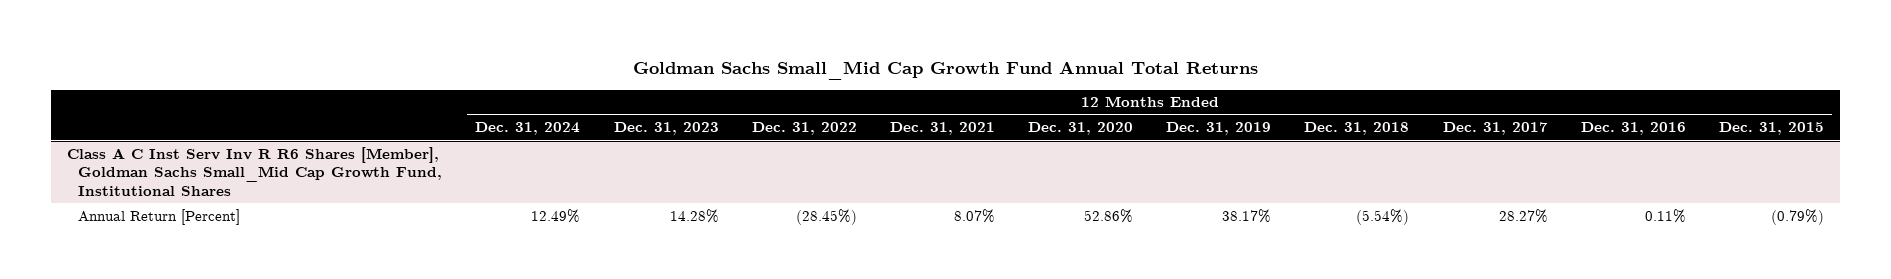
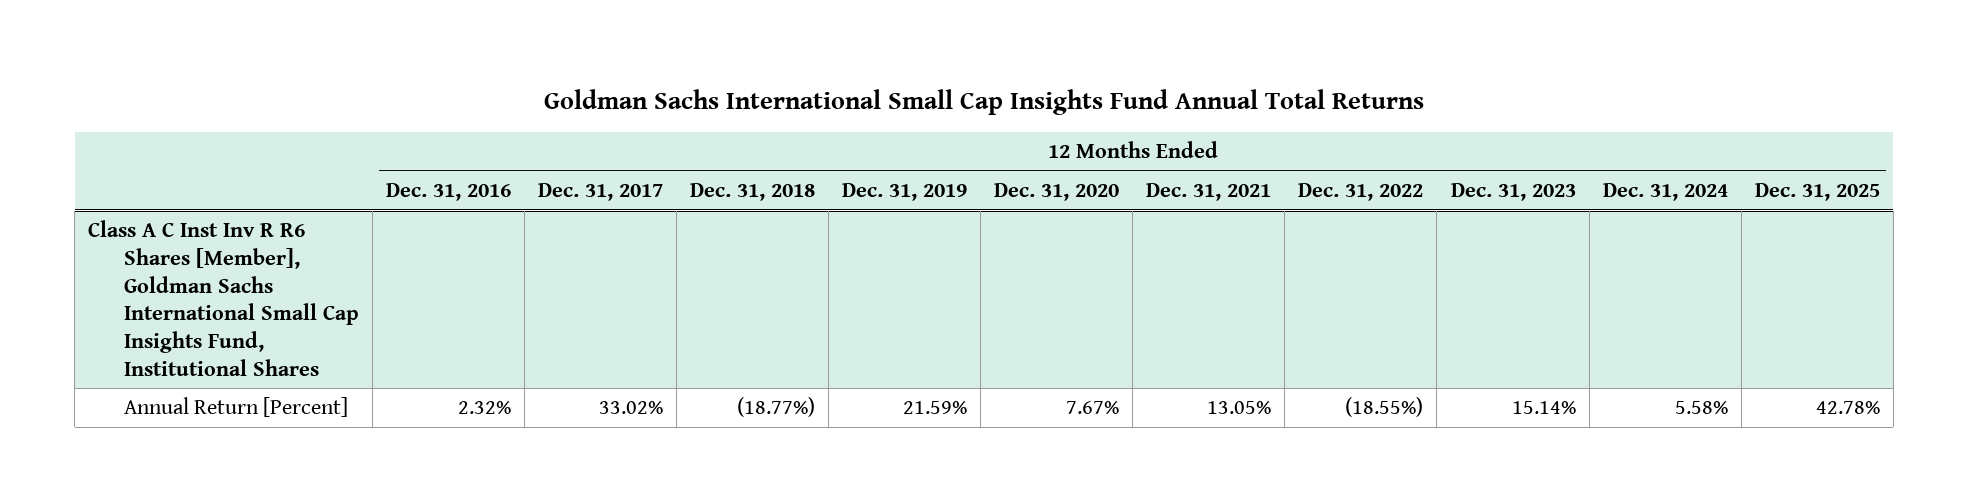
- Goldman Sachs Small_Mid Cap Growth Fund Annual Total Returns
+ Goldman Sachs International Small Cap Insights Fund Annual Total Returns
- | 12 Months Ended Dec. 31, 2024 | 12 Months Ended Dec. 31, 2023 | 12 Months Ended Dec. 31, 2022 | 12 Months Ended Dec. 31, 2021 | 12 Months Ended Dec. 31, 2020 | 12 Months Ended Dec. 31, 2019 | 12 Months Ended Dec. 31, 2018 | 12 Months Ended Dec. 31, 2017 | 12 Months Ended Dec. 31, 2016 | 12 Months Ended Dec. 31, 2015
+ | 12 Months Ended Dec. 31, 2016 | 12 Months Ended Dec. 31, 2017 | 12 Months Ended Dec. 31, 2018 | 12 Months Ended Dec. 31, 2019 | 12 Months Ended Dec. 31, 2020 | 12 Months Ended Dec. 31, 2021 | 12 Months Ended Dec. 31, 2022 | 12 Months Ended Dec. 31, 2023 | 12 Months Ended Dec. 31, 2024 | 12 Months Ended Dec. 31, 2025
- Class A C Inst Serv Inv R R6 Shares [Member], Goldman Sachs Small_Mid Cap Growth Fund, Institutional Shares
- Annual Return [Percent] | 12.49% | 14.28% | (28.45%) | 8.07% | 52.86% | 38.17% | (5.54%) | 28.27% | 0.11% | (0.79%)
+ Class A C Inst Inv R R6 Shares [Member], Goldman Sachs International Small Cap Insights Fund, Institutional Shares
+ Annual Return [Percent] | 2.32% | 33.02% | (18.77%) | 21.59% | 7.67% | 13.05% | (18.55%) | 15.14% | 5.58% | 42.78%

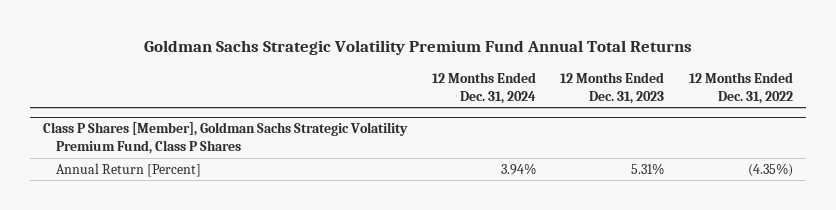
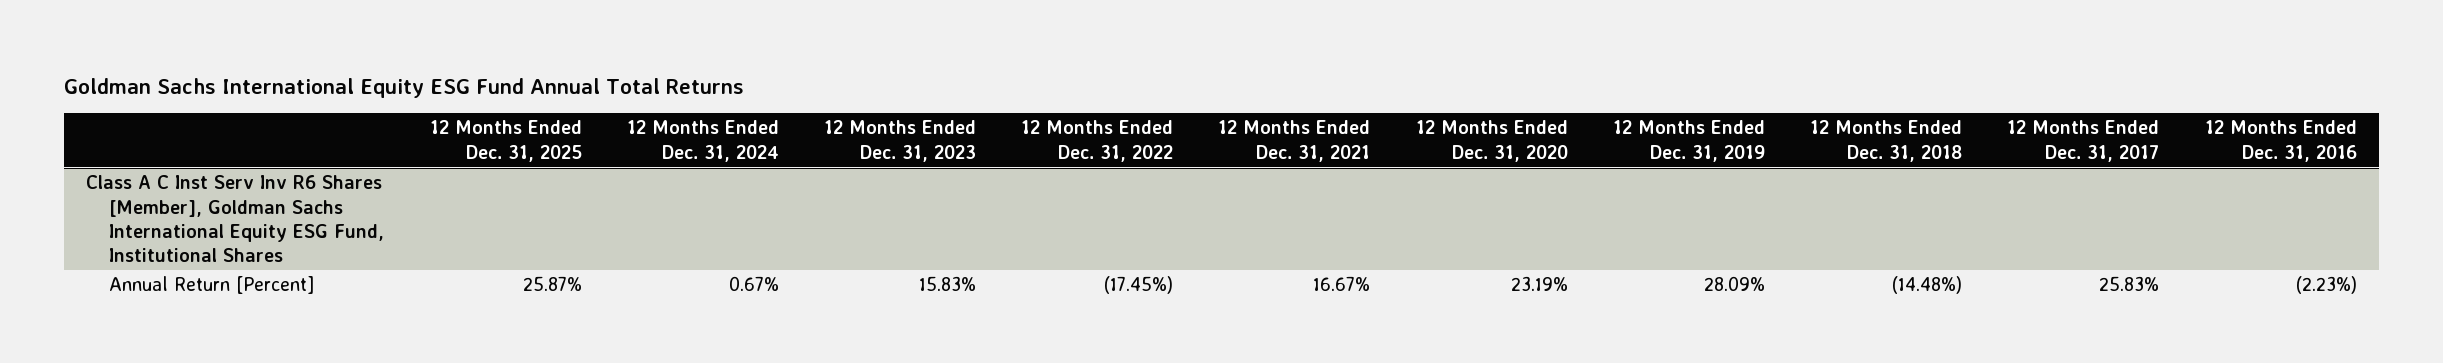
- Goldman Sachs Strategic Volatility Premium Fund Annual Total Returns
+ Goldman Sachs International Equity ESG Fund Annual Total Returns
- | 12 Months Ended Dec. 31, 2024 | 12 Months Ended Dec. 31, 2023 | 12 Months Ended Dec. 31, 2022
+ | 12 Months Ended Dec. 31, 2025 | 12 Months Ended Dec. 31, 2024 | 12 Months Ended Dec. 31, 2023 | 12 Months Ended Dec. 31, 2022 | 12 Months Ended Dec. 31, 2021 | 12 Months Ended Dec. 31, 2020 | 12 Months Ended Dec. 31, 2019 | 12 Months Ended Dec. 31, 2018 | 12 Months Ended Dec. 31, 2017 | 12 Months Ended Dec. 31, 2016
- Class P Shares [Member], Goldman Sachs Strategic Volatility Premium Fund, Class P Shares
- Annual Return [Percent] | 3.94% | 5.31% | (4.35%)
+ Class A C Inst Serv Inv R6 Shares [Member], Goldman Sachs International Equity ESG Fund, Institutional Shares
+ Annual Return [Percent] | 25.87% | 0.67% | 15.83% | (17.45%) | 16.67% | 23.19% | 28.09% | (14.48%) | 25.83% | (2.23%)

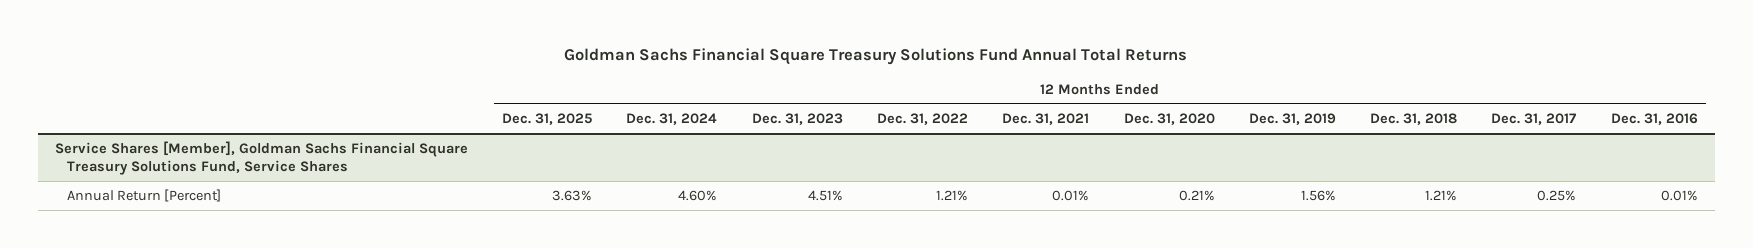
- Goldman Sachs International Equity ESG Fund Annual Total Returns
+ Goldman Sachs Financial Square Treasury Solutions Fund Annual Total Returns
- Class A C Inst Serv Inv R6 Shares [Member], Goldman Sachs International Equity ESG Fund, Institutional Shares
- Annual Return [Percent] | 25.87% | 0.67% | 15.83% | (17.45%) | 16.67% | 23.19% | 28.09% | (14.48%) | 25.83% | (2.23%)
+ Service Shares [Member], Goldman Sachs Financial Square Treasury Solutions Fund, Service Shares
+ Annual Return [Percent] | 3.63% | 4.60% | 4.51% | 1.21% | 0.01% | 0.21% | 1.56% | 1.21% | 0.25% | 0.01%

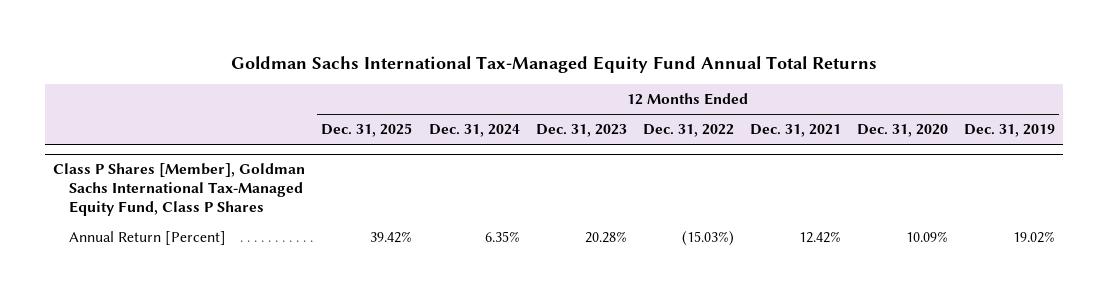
- Goldman Sachs Financial Square Treasury Solutions Fund Annual Total Returns
+ Goldman Sachs International Tax-Managed Equity Fund Annual Total Returns
- | 12 Months Ended Dec. 31, 2025 | 12 Months Ended Dec. 31, 2024 | 12 Months Ended Dec. 31, 2023 | 12 Months Ended Dec. 31, 2022 | 12 Months Ended Dec. 31, 2021 | 12 Months Ended Dec. 31, 2020 | 12 Months Ended Dec. 31, 2019 | 12 Months Ended Dec. 31, 2018 | 12 Months Ended Dec. 31, 2017 | 12 Months Ended Dec. 31, 2016
+ | 12 Months Ended Dec. 31, 2025 | 12 Months Ended Dec. 31, 2024 | 12 Months Ended Dec. 31, 2023 | 12 Months Ended Dec. 31, 2022 | 12 Months Ended Dec. 31, 2021 | 12 Months Ended Dec. 31, 2020 | 12 Months Ended Dec. 31, 2019
- Service Shares [Member], Goldman Sachs Financial Square Treasury Solutions Fund, Service Shares
- Annual Return [Percent] | 3.63% | 4.60% | 4.51% | 1.21% | 0.01% | 0.21% | 1.56% | 1.21% | 0.25% | 0.01%
+ Class P Shares [Member], Goldman Sachs International Tax-Managed Equity Fund, Class P Shares
+ Annual Return [Percent] | 39.42% | 6.35% | 20.28% | (15.03%) | 12.42% | 10.09% | 19.02%

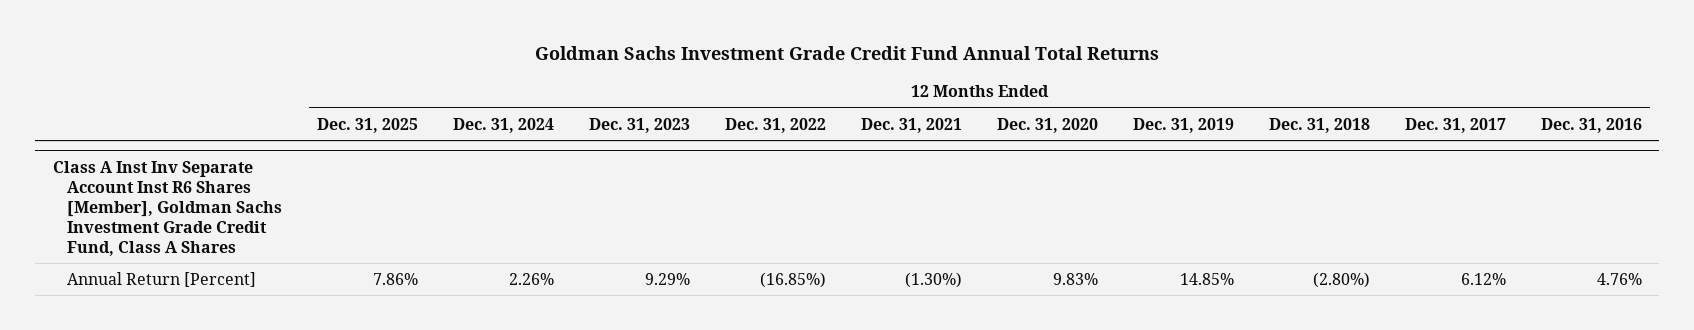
- Goldman Sachs International Tax-Managed Equity Fund Annual Total Returns
+ Goldman Sachs Investment Grade Credit Fund Annual Total Returns
- | 12 Months Ended Dec. 31, 2025 | 12 Months Ended Dec. 31, 2024 | 12 Months Ended Dec. 31, 2023 | 12 Months Ended Dec. 31, 2022 | 12 Months Ended Dec. 31, 2021 | 12 Months Ended Dec. 31, 2020 | 12 Months Ended Dec. 31, 2019
+ | 12 Months Ended Dec. 31, 2025 | 12 Months Ended Dec. 31, 2024 | 12 Months Ended Dec. 31, 2023 | 12 Months Ended Dec. 31, 2022 | 12 Months Ended Dec. 31, 2021 | 12 Months Ended Dec. 31, 2020 | 12 Months Ended Dec. 31, 2019 | 12 Months Ended Dec. 31, 2018 | 12 Months Ended Dec. 31, 2017 | 12 Months Ended Dec. 31, 2016
- Class P Shares [Member], Goldman Sachs International Tax-Managed Equity Fund, Class P Shares
- Annual Return [Percent] | 39.42% | 6.35% | 20.28% | (15.03%) | 12.42% | 10.09% | 19.02%
+ Class A Inst Inv Separate Account Inst R6 Shares [Member], Goldman Sachs Investment Grade Credit Fund, Class A Shares
+ Annual Return [Percent] | 7.86% | 2.26% | 9.29% | (16.85%) | (1.30%) | 9.83% | 14.85% | (2.80%) | 6.12% | 4.76%

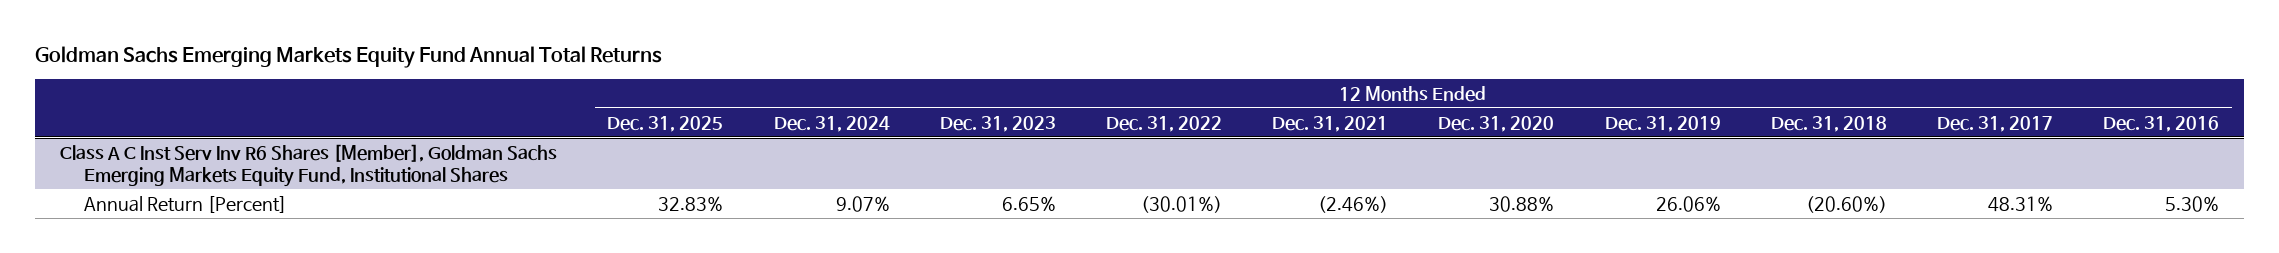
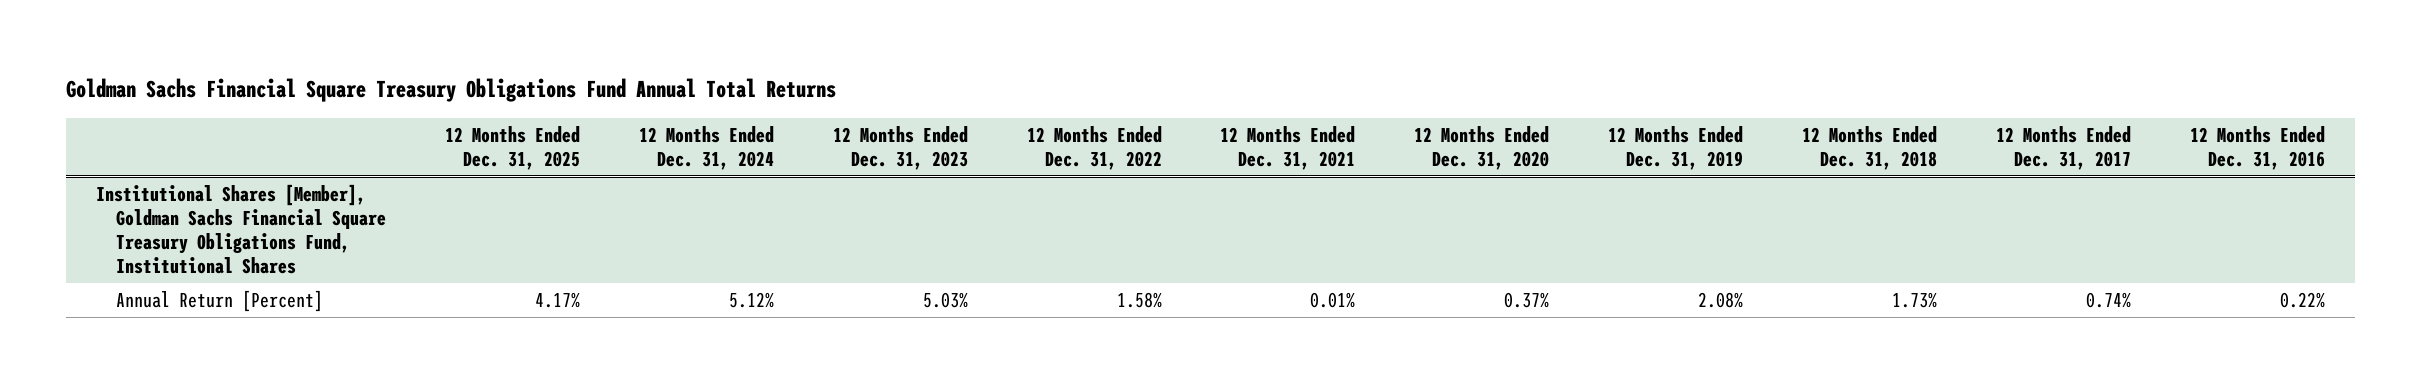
- Goldman Sachs Emerging Markets Equity Fund Annual Total Returns
+ Goldman Sachs Financial Square Treasury Obligations Fund Annual Total Returns
- Class A C Inst Serv Inv R6 Shares [Member], Goldman Sachs Emerging Markets Equity Fund, Institutional Shares
- Annual Return [Percent] | 32.83% | 9.07% | 6.65% | (30.01%) | (2.46%) | 30.88% | 26.06% | (20.60%) | 48.31% | 5.30%
+ Institutional Shares [Member], Goldman Sachs Financial Square Treasury Obligations Fund, Institutional Shares
+ Annual Return [Percent] | 4.17% | 5.12% | 5.03% | 1.58% | 0.01% | 0.37% | 2.08% | 1.73% | 0.74% | 0.22%

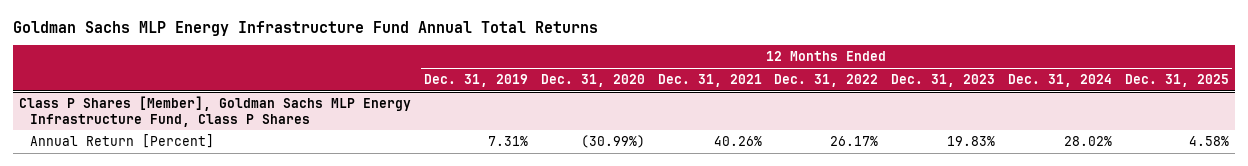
- Goldman Sachs Financial Square Treasury Obligations Fund Annual Total Returns
+ Goldman Sachs MLP Energy Infrastructure Fund Annual Total Returns
- | 12 Months Ended Dec. 31, 2025 | 12 Months Ended Dec. 31, 2024 | 12 Months Ended Dec. 31, 2023 | 12 Months Ended Dec. 31, 2022 | 12 Months Ended Dec. 31, 2021 | 12 Months Ended Dec. 31, 2020 | 12 Months Ended Dec. 31, 2019 | 12 Months Ended Dec. 31, 2018 | 12 Months Ended Dec. 31, 2017 | 12 Months Ended Dec. 31, 2016
+ | 12 Months Ended Dec. 31, 2019 | 12 Months Ended Dec. 31, 2020 | 12 Months Ended Dec. 31, 2021 | 12 Months Ended Dec. 31, 2022 | 12 Months Ended Dec. 31, 2023 | 12 Months Ended Dec. 31, 2024 | 12 Months Ended Dec. 31, 2025
- Institutional Shares [Member], Goldman Sachs Financial Square Treasury Obligations Fund, Institutional Shares
- Annual Return [Percent] | 4.17% | 5.12% | 5.03% | 1.58% | 0.01% | 0.37% | 2.08% | 1.73% | 0.74% | 0.22%
+ Class P Shares [Member], Goldman Sachs MLP Energy Infrastructure Fund, Class P Shares
+ Annual Return [Percent] | 7.31% | (30.99%) | 40.26% | 26.17% | 19.83% | 28.02% | 4.58%

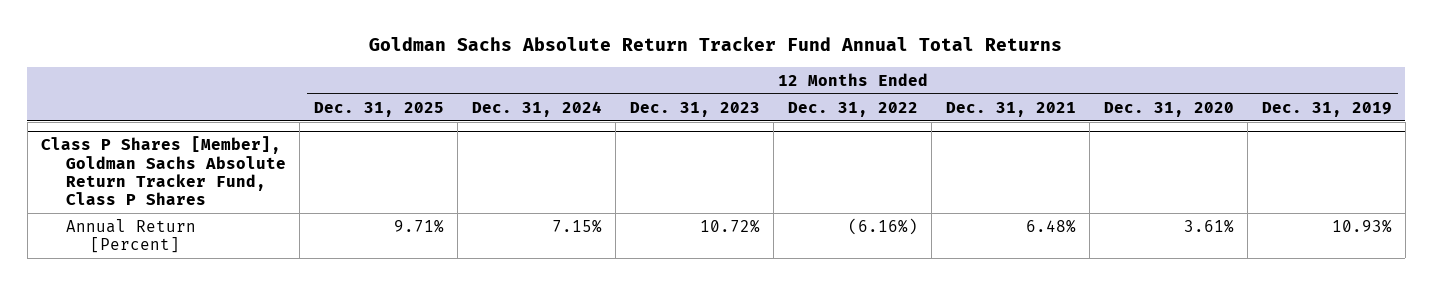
- Goldman Sachs MLP Energy Infrastructure Fund Annual Total Returns
+ Goldman Sachs Absolute Return Tracker Fund Annual Total Returns
- | 12 Months Ended Dec. 31, 2019 | 12 Months Ended Dec. 31, 2020 | 12 Months Ended Dec. 31, 2021 | 12 Months Ended Dec. 31, 2022 | 12 Months Ended Dec. 31, 2023 | 12 Months Ended Dec. 31, 2024 | 12 Months Ended Dec. 31, 2025
+ | 12 Months Ended Dec. 31, 2025 | 12 Months Ended Dec. 31, 2024 | 12 Months Ended Dec. 31, 2023 | 12 Months Ended Dec. 31, 2022 | 12 Months Ended Dec. 31, 2021 | 12 Months Ended Dec. 31, 2020 | 12 Months Ended Dec. 31, 2019
- Class P Shares [Member], Goldman Sachs MLP Energy Infrastructure Fund, Class P Shares
- Annual Return [Percent] | 7.31% | (30.99%) | 40.26% | 26.17% | 19.83% | 28.02% | 4.58%
+ Class P Shares [Member], Goldman Sachs Absolute Return Tracker Fund, Class P Shares
+ Annual Return [Percent] | 9.71% | 7.15% | 10.72% | (6.16%) | 6.48% | 3.61% | 10.93%

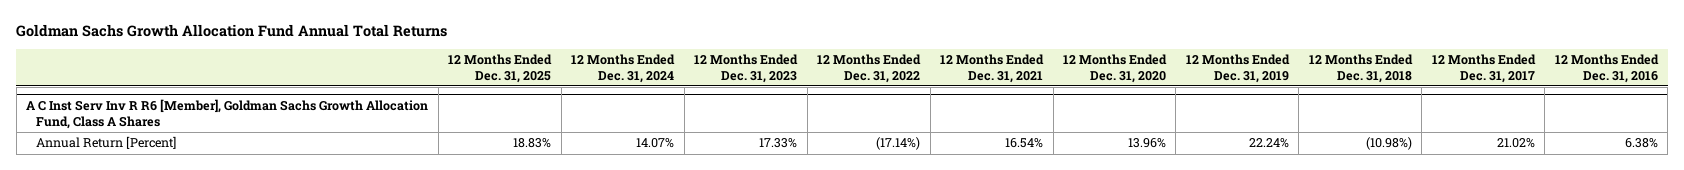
- Goldman Sachs Absolute Return Tracker Fund Annual Total Returns
+ Goldman Sachs Growth Allocation Fund Annual Total Returns
- | 12 Months Ended Dec. 31, 2025 | 12 Months Ended Dec. 31, 2024 | 12 Months Ended Dec. 31, 2023 | 12 Months Ended Dec. 31, 2022 | 12 Months Ended Dec. 31, 2021 | 12 Months Ended Dec. 31, 2020 | 12 Months Ended Dec. 31, 2019
+ | 12 Months Ended Dec. 31, 2025 | 12 Months Ended Dec. 31, 2024 | 12 Months Ended Dec. 31, 2023 | 12 Months Ended Dec. 31, 2022 | 12 Months Ended Dec. 31, 2021 | 12 Months Ended Dec. 31, 2020 | 12 Months Ended Dec. 31, 2019 | 12 Months Ended Dec. 31, 2018 | 12 Months Ended Dec. 31, 2017 | 12 Months Ended Dec. 31, 2016
- Class P Shares [Member], Goldman Sachs Absolute Return Tracker Fund, Class P Shares
- Annual Return [Percent] | 9.71% | 7.15% | 10.72% | (6.16%) | 6.48% | 3.61% | 10.93%
+ A C Inst Serv Inv R R6 [Member], Goldman Sachs Growth Allocation Fund, Class A Shares
+ Annual Return [Percent] | 18.83% | 14.07% | 17.33% | (17.14%) | 16.54% | 13.96% | 22.24% | (10.98%) | 21.02% | 6.38%

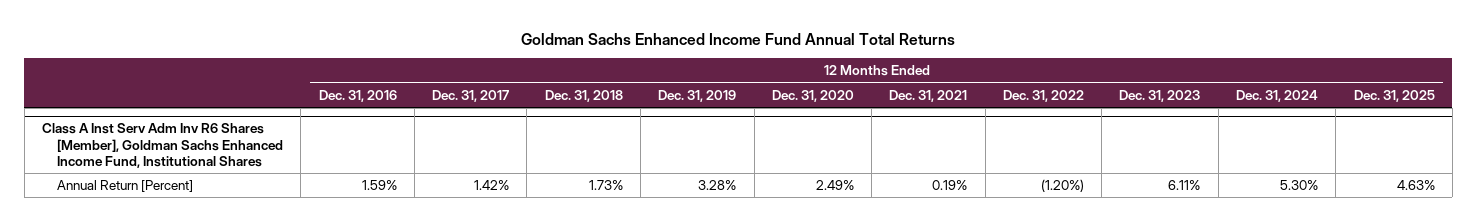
- Goldman Sachs Growth Allocation Fund Annual Total Returns
+ Goldman Sachs Enhanced Income Fund Annual Total Returns
- | 12 Months Ended Dec. 31, 2025 | 12 Months Ended Dec. 31, 2024 | 12 Months Ended Dec. 31, 2023 | 12 Months Ended Dec. 31, 2022 | 12 Months Ended Dec. 31, 2021 | 12 Months Ended Dec. 31, 2020 | 12 Months Ended Dec. 31, 2019 | 12 Months Ended Dec. 31, 2018 | 12 Months Ended Dec. 31, 2017 | 12 Months Ended Dec. 31, 2016
+ | 12 Months Ended Dec. 31, 2016 | 12 Months Ended Dec. 31, 2017 | 12 Months Ended Dec. 31, 2018 | 12 Months Ended Dec. 31, 2019 | 12 Months Ended Dec. 31, 2020 | 12 Months Ended Dec. 31, 2021 | 12 Months Ended Dec. 31, 2022 | 12 Months Ended Dec. 31, 2023 | 12 Months Ended Dec. 31, 2024 | 12 Months Ended Dec. 31, 2025
- A C Inst Serv Inv R R6 [Member], Goldman Sachs Growth Allocation Fund, Class A Shares
- Annual Return [Percent] | 18.83% | 14.07% | 17.33% | (17.14%) | 16.54% | 13.96% | 22.24% | (10.98%) | 21.02% | 6.38%
+ Class A Inst Serv Adm Inv R6 Shares [Member], Goldman Sachs Enhanced Income Fund, Institutional Shares
+ Annual Return [Percent] | 1.59% | 1.42% | 1.73% | 3.28% | 2.49% | 0.19% | (1.20%) | 6.11% | 5.30% | 4.63%

